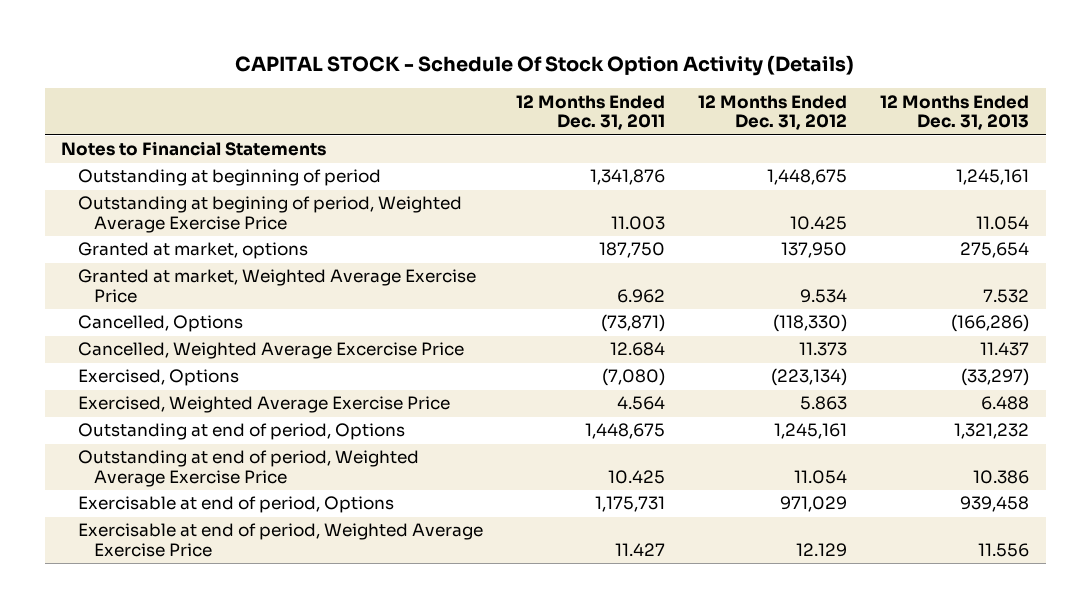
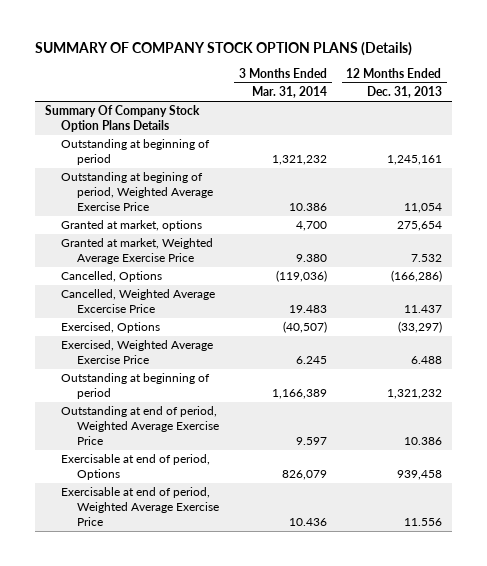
- CAPITAL STOCK - Schedule Of Stock Option Activity (Details)
+ SUMMARY OF COMPANY STOCK OPTION PLANS (Details)
- | 12 Months Ended Dec. 31, 2011 | 12 Months Ended Dec. 31, 2012 | 12 Months Ended Dec. 31, 2013
+ | 3 Months Ended Mar. 31, 2014 | 12 Months Ended Dec. 31, 2013
- Notes to Financial Statements
+ Summary Of Company Stock Option Plans Details
- Outstanding at begining of period, Weighted Average Exercise Price | 11.003 | 10.425 | 11.054
+ Outstanding at begining of period, Weighted Average Exercise Price | 10.386 | 11,054
- Outstanding at end of period, Options | 1,448,675 | 1,245,161 | 1,321,232
+ Outstanding at beginning of period | 1,166,389 | 1,321,232

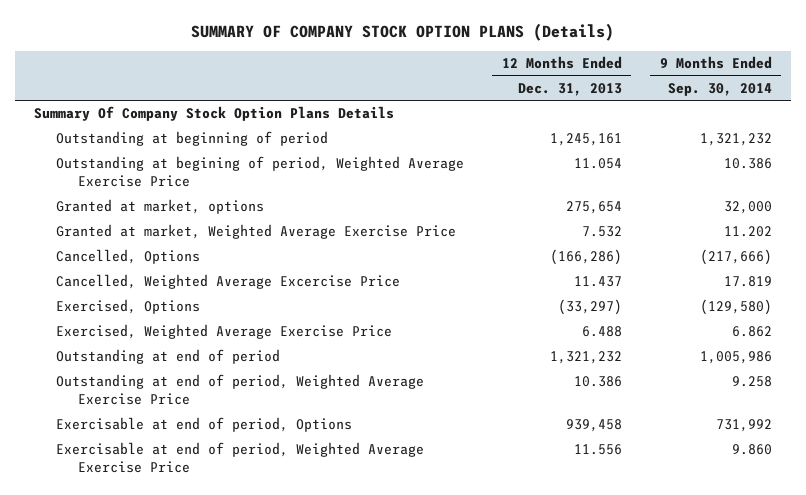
- | 3 Months Ended Mar. 31, 2014 | 12 Months Ended Dec. 31, 2013
+ | 12 Months Ended Dec. 31, 2013 | 9 Months Ended Sep. 30, 2014
- Outstanding at begining of period, Weighted Average Exercise Price | 10.386 | 11,054
+ Outstanding at begining of period, Weighted Average Exercise Price | 11.054 | 10.386
- Outstanding at beginning of period | 1,166,389 | 1,321,232
+ Outstanding at end of period | 1,321,232 | 1,005,986

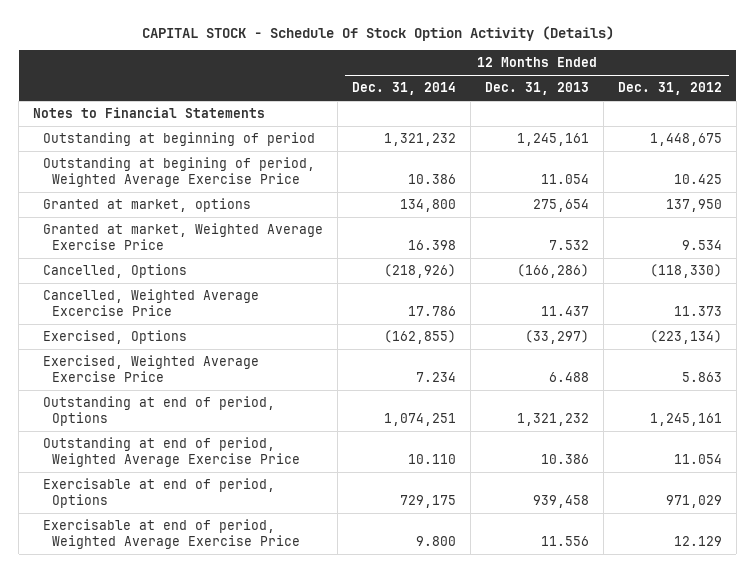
- SUMMARY OF COMPANY STOCK OPTION PLANS (Details)
+ CAPITAL STOCK - Schedule Of Stock Option Activity (Details)
- | 12 Months Ended Dec. 31, 2013 | 9 Months Ended Sep. 30, 2014
+ | 12 Months Ended Dec. 31, 2014 | 12 Months Ended Dec. 31, 2013 | 12 Months Ended Dec. 31, 2012
- Summary Of Company Stock Option Plans Details
+ Notes to Financial Statements
- Outstanding at end of period | 1,321,232 | 1,005,986
+ Outstanding at end of period, Options | 1,074,251 | 1,321,232 | 1,245,161

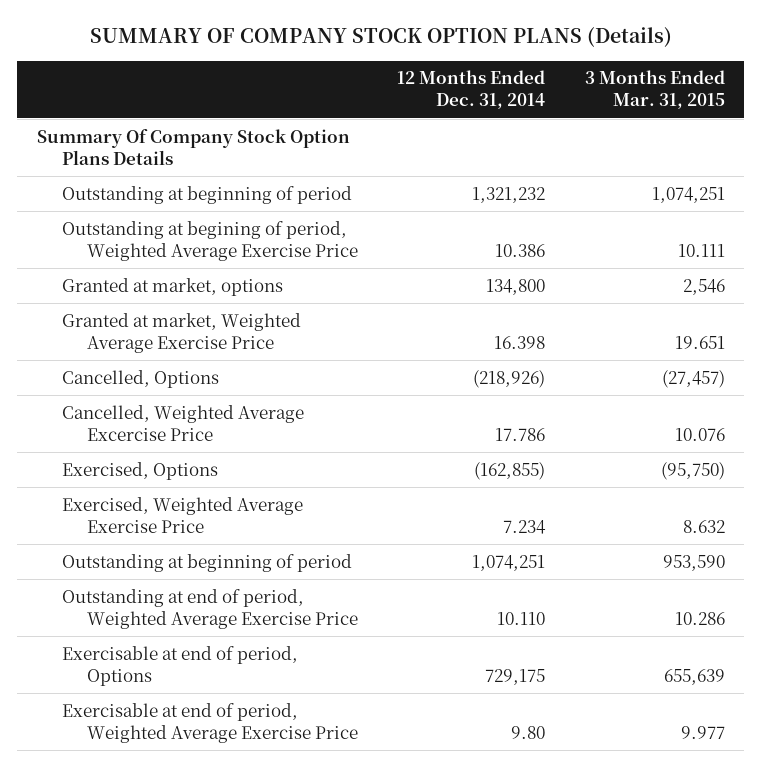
- CAPITAL STOCK - Schedule Of Stock Option Activity (Details)
+ SUMMARY OF COMPANY STOCK OPTION PLANS (Details)
- | 12 Months Ended Dec. 31, 2014 | 12 Months Ended Dec. 31, 2013 | 12 Months Ended Dec. 31, 2012
+ | 12 Months Ended Dec. 31, 2014 | 3 Months Ended Mar. 31, 2015
- Notes to Financial Statements
+ Summary Of Company Stock Option Plans Details
- Outstanding at end of period, Options | 1,074,251 | 1,321,232 | 1,245,161
+ Outstanding at beginning of period | 1,074,251 | 953,590
- Exercisable at end of period, Weighted Average Exercise Price | 9.800 | 11.556 | 12.129
+ Exercisable at end of period, Weighted Average Exercise Price | 9.80 | 9.977

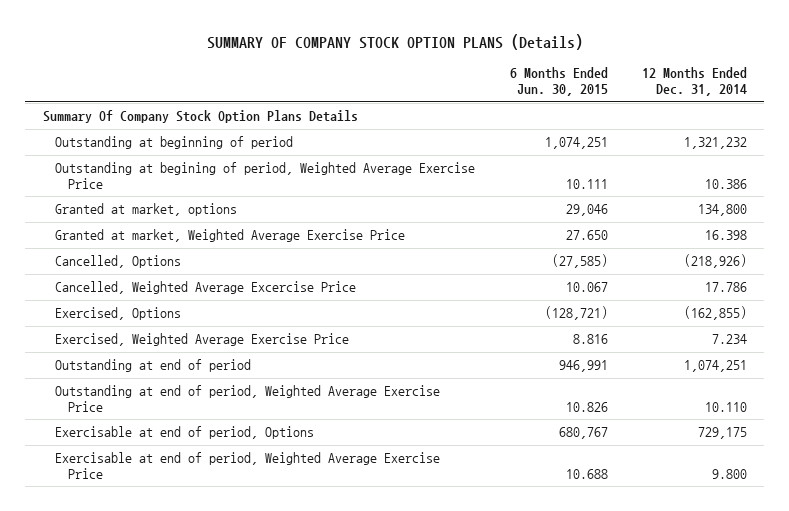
- | 12 Months Ended Dec. 31, 2014 | 3 Months Ended Mar. 31, 2015
+ | 6 Months Ended Jun. 30, 2015 | 12 Months Ended Dec. 31, 2014
- Outstanding at beginning of period | 1,074,251 | 953,590
+ Outstanding at end of period | 946,991 | 1,074,251
- Exercisable at end of period, Weighted Average Exercise Price | 9.80 | 9.977
+ Exercisable at end of period, Weighted Average Exercise Price | 10.688 | 9.800

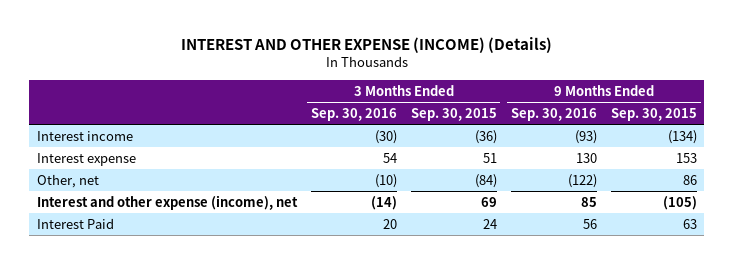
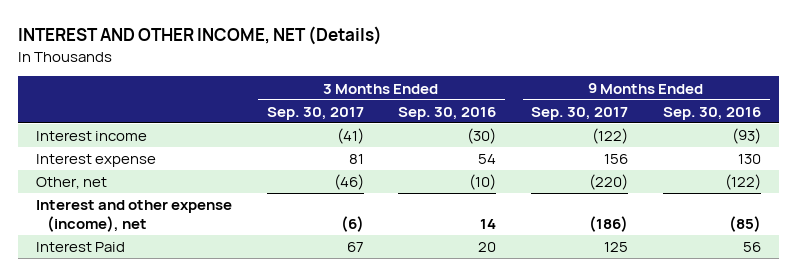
- INTEREST AND OTHER EXPENSE (INCOME) (Details)
+ INTEREST AND OTHER INCOME, NET (Details)
- | 3 Months Ended Sep. 30, 2016 | 3 Months Ended Sep. 30, 2015 | 9 Months Ended Sep. 30, 2016 | 9 Months Ended Sep. 30, 2015
+ | 3 Months Ended Sep. 30, 2017 | 3 Months Ended Sep. 30, 2016 | 9 Months Ended Sep. 30, 2017 | 9 Months Ended Sep. 30, 2016
- Interest and other expense (income), net | (14) | 69 | 85 | (105)
+ Interest and other expense (income), net | (6) | 14 | (186) | (85)

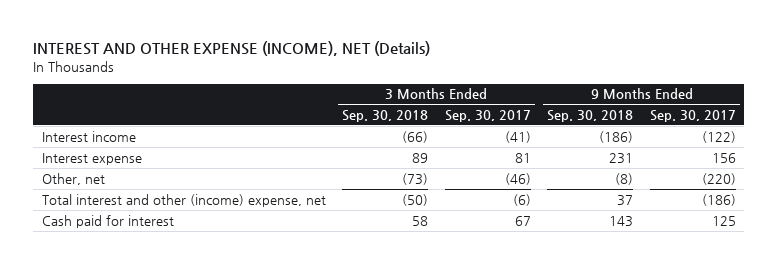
- INTEREST AND OTHER INCOME, NET (Details)
+ INTEREST AND OTHER EXPENSE (INCOME), NET (Details)
- | 3 Months Ended Sep. 30, 2017 | 3 Months Ended Sep. 30, 2016 | 9 Months Ended Sep. 30, 2017 | 9 Months Ended Sep. 30, 2016
+ | 3 Months Ended Sep. 30, 2018 | 3 Months Ended Sep. 30, 2017 | 9 Months Ended Sep. 30, 2018 | 9 Months Ended Sep. 30, 2017
- Interest and other expense (income), net | (6) | 14 | (186) | (85)
- Interest Paid | 67 | 20 | 125 | 56
+ Total interest and other (income) expense, net | (50) | (6) | 37 | (186)
+ Cash paid for interest | 58 | 67 | 143 | 125

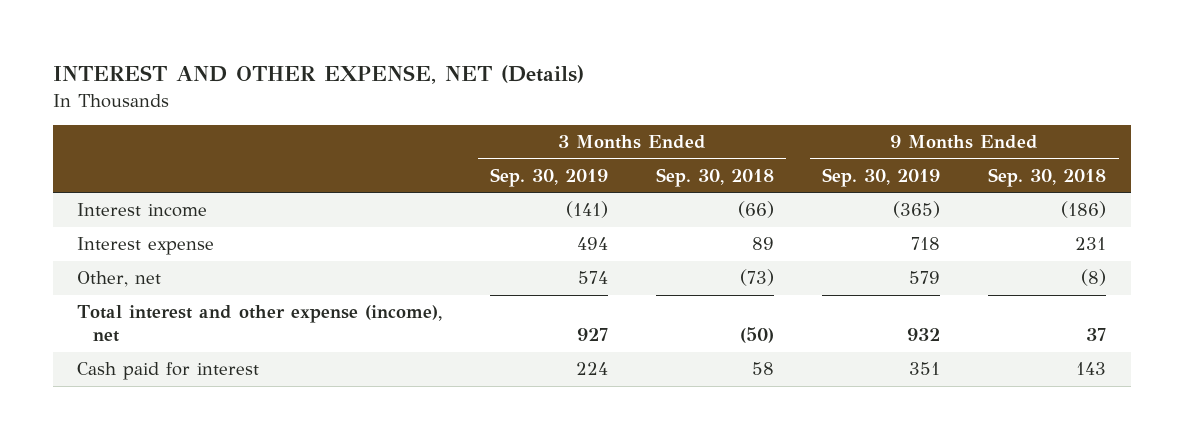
- INTEREST AND OTHER EXPENSE (INCOME), NET (Details)
+ INTEREST AND OTHER EXPENSE, NET (Details)
- | 3 Months Ended Sep. 30, 2018 | 3 Months Ended Sep. 30, 2017 | 9 Months Ended Sep. 30, 2018 | 9 Months Ended Sep. 30, 2017
+ | 3 Months Ended Sep. 30, 2019 | 3 Months Ended Sep. 30, 2018 | 9 Months Ended Sep. 30, 2019 | 9 Months Ended Sep. 30, 2018
- Total interest and other (income) expense, net | (50) | (6) | 37 | (186)
+ Total interest and other expense (income), net | 927 | (50) | 932 | 37

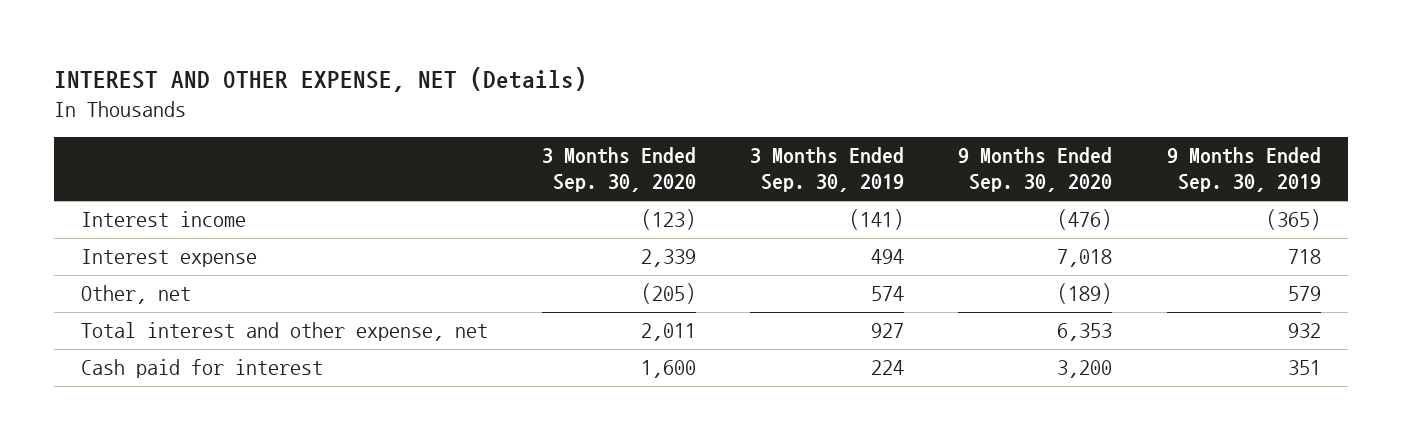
- | 3 Months Ended Sep. 30, 2019 | 3 Months Ended Sep. 30, 2018 | 9 Months Ended Sep. 30, 2019 | 9 Months Ended Sep. 30, 2018
+ | 3 Months Ended Sep. 30, 2020 | 3 Months Ended Sep. 30, 2019 | 9 Months Ended Sep. 30, 2020 | 9 Months Ended Sep. 30, 2019
- Total interest and other expense (income), net | 927 | (50) | 932 | 37
+ Total interest and other expense, net | 2,011 | 927 | 6,353 | 932

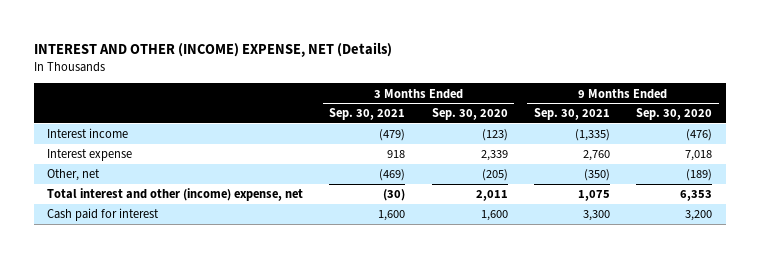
- INTEREST AND OTHER EXPENSE, NET (Details)
+ INTEREST AND OTHER (INCOME) EXPENSE, NET (Details)
- | 3 Months Ended Sep. 30, 2020 | 3 Months Ended Sep. 30, 2019 | 9 Months Ended Sep. 30, 2020 | 9 Months Ended Sep. 30, 2019
+ | 3 Months Ended Sep. 30, 2021 | 3 Months Ended Sep. 30, 2020 | 9 Months Ended Sep. 30, 2021 | 9 Months Ended Sep. 30, 2020
- Total interest and other expense, net | 2,011 | 927 | 6,353 | 932
+ Total interest and other (income) expense, net | (30) | 2,011 | 1,075 | 6,353

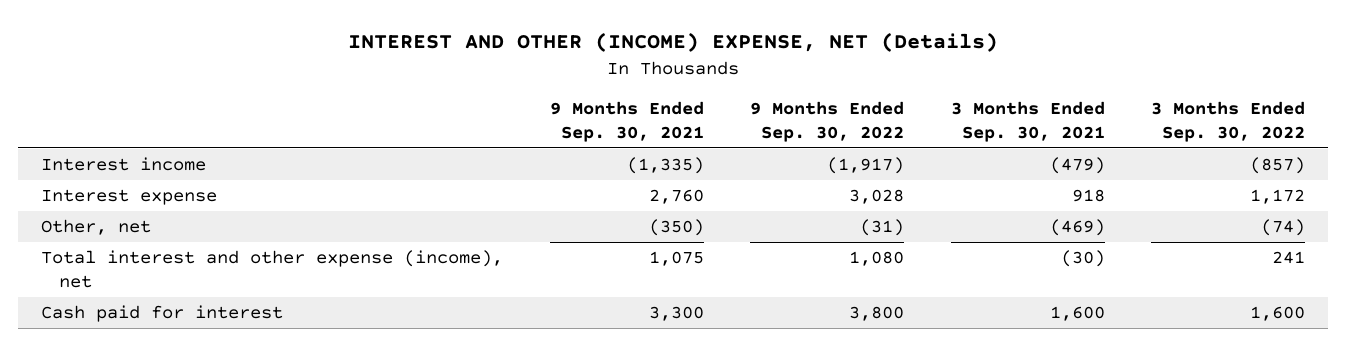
- | 3 Months Ended Sep. 30, 2021 | 3 Months Ended Sep. 30, 2020 | 9 Months Ended Sep. 30, 2021 | 9 Months Ended Sep. 30, 2020
+ | 9 Months Ended Sep. 30, 2021 | 9 Months Ended Sep. 30, 2022 | 3 Months Ended Sep. 30, 2021 | 3 Months Ended Sep. 30, 2022
- Total interest and other (income) expense, net | (30) | 2,011 | 1,075 | 6,353
+ Total interest and other expense (income), net | 1,075 | 1,080 | (30) | 241

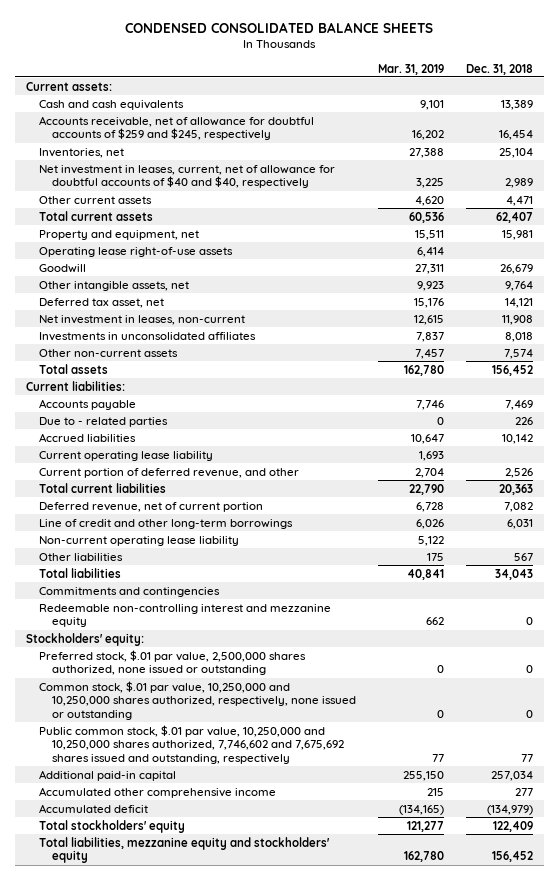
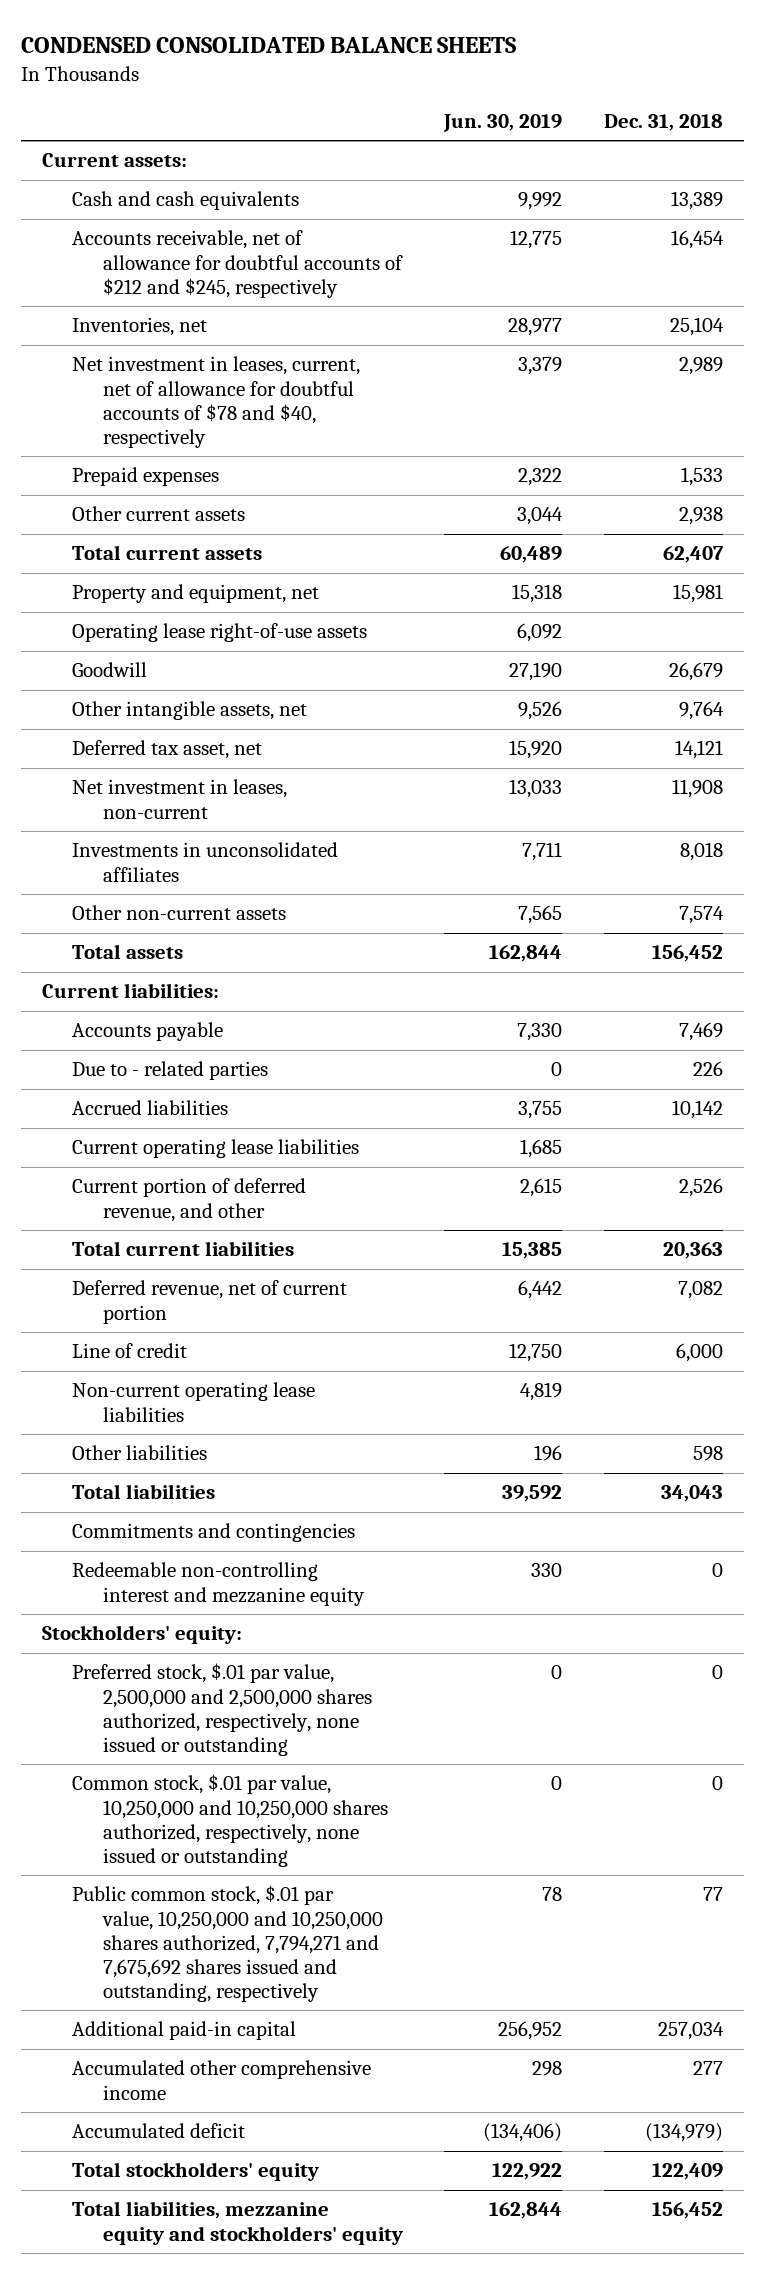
- | Mar. 31, 2019 | Dec. 31, 2018
+ | Jun. 30, 2019 | Dec. 31, 2018
- Accounts receivable, net of allowance for doubtful accounts of $259 and $245, respectively | 16,202 | 16,454
+ Accounts receivable, net of allowance for doubtful accounts of $212 and $245, respectively | 12,775 | 16,454
- Net investment in leases, current, net of allowance for doubtful accounts of $40 and $40, respectively | 3,225 | 2,989
- Other current assets | 4,620 | 4,471
+ Net investment in leases, current, net of allowance for doubtful accounts of $78 and $40, respectively | 3,379 | 2,989
+ Prepaid expenses | 2,322 | 1,533
+ Other current assets | 3,044 | 2,938
- Current operating lease liability | 1,693 |
+ Current operating lease liabilities | 1,685 |
- Line of credit and other long-term borrowings | 6,026 | 6,031
- Non-current operating lease liability | 5,122 |
- Other liabilities | 175 | 567
+ Line of credit | 12,750 | 6,000
+ Non-current operating lease liabilities | 4,819 |
+ Other liabilities | 196 | 598
- Preferred stock, $.01 par value, 2,500,000 shares authorized, none issued or outstanding | 0 | 0
+ Preferred stock, $.01 par value, 2,500,000 and 2,500,000 shares authorized, respectively, none issued or outstanding | 0 | 0
- Public common stock, $.01 par value, 10,250,000 and 10,250,000 shares authorized, 7,746,602 and 7,675,692 shares issued and outstanding, respectively | 77 | 77
+ Public common stock, $.01 par value, 10,250,000 and 10,250,000 shares authorized, 7,794,271 and 7,675,692 shares issued and outstanding, respectively | 78 | 77

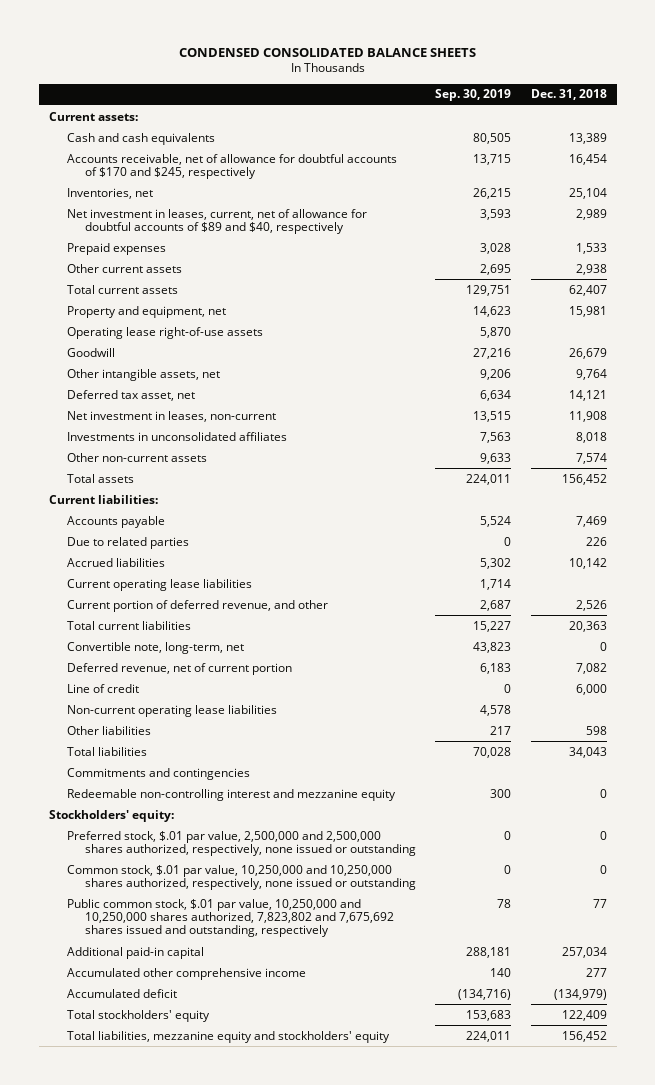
- | Jun. 30, 2019 | Dec. 31, 2018
+ | Sep. 30, 2019 | Dec. 31, 2018
- Accounts receivable, net of allowance for doubtful accounts of $212 and $245, respectively | 12,775 | 16,454
+ Accounts receivable, net of allowance for doubtful accounts of $170 and $245, respectively | 13,715 | 16,454
- Net investment in leases, current, net of allowance for doubtful accounts of $78 and $40, respectively | 3,379 | 2,989
+ Net investment in leases, current, net of allowance for doubtful accounts of $89 and $40, respectively | 3,593 | 2,989
- Due to - related parties | 0 | 226
+ Due to related parties | 0 | 226
+ Convertible note, long-term, net | 43,823 | 0
- Public common stock, $.01 par value, 10,250,000 and 10,250,000 shares authorized, 7,794,271 and 7,675,692 shares issued and outstanding, respectively | 78 | 77
+ Public common stock, $.01 par value, 10,250,000 and 10,250,000 shares authorized, 7,823,802 and 7,675,692 shares issued and outstanding, respectively | 78 | 77

